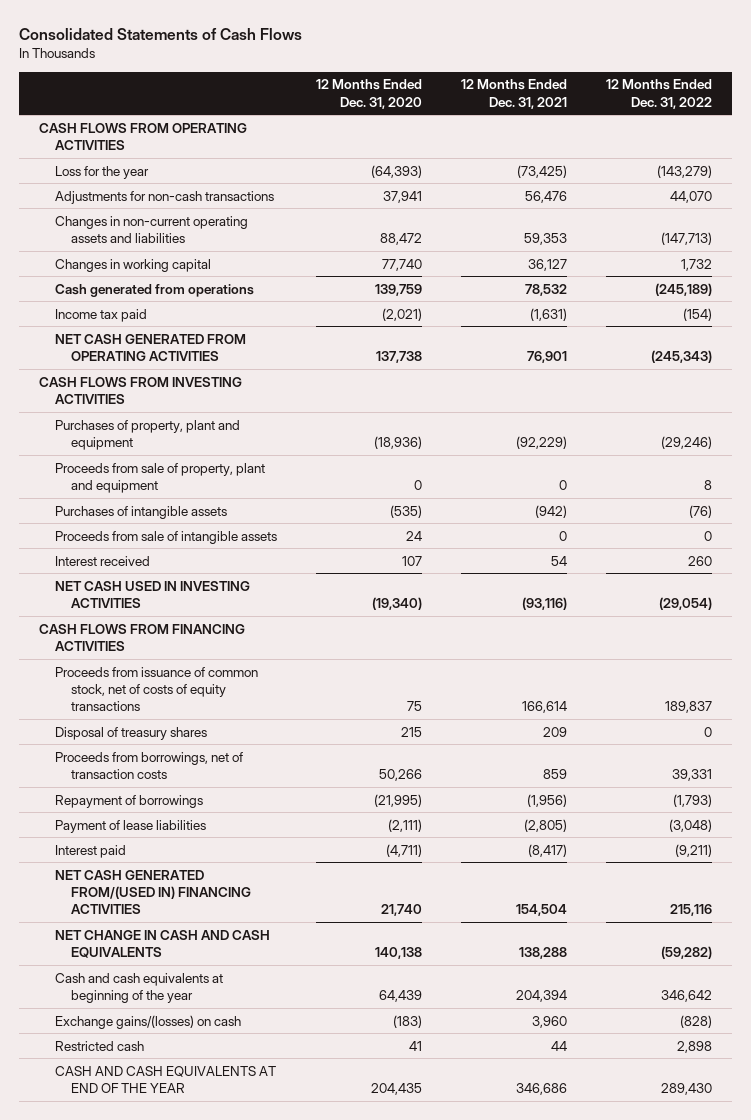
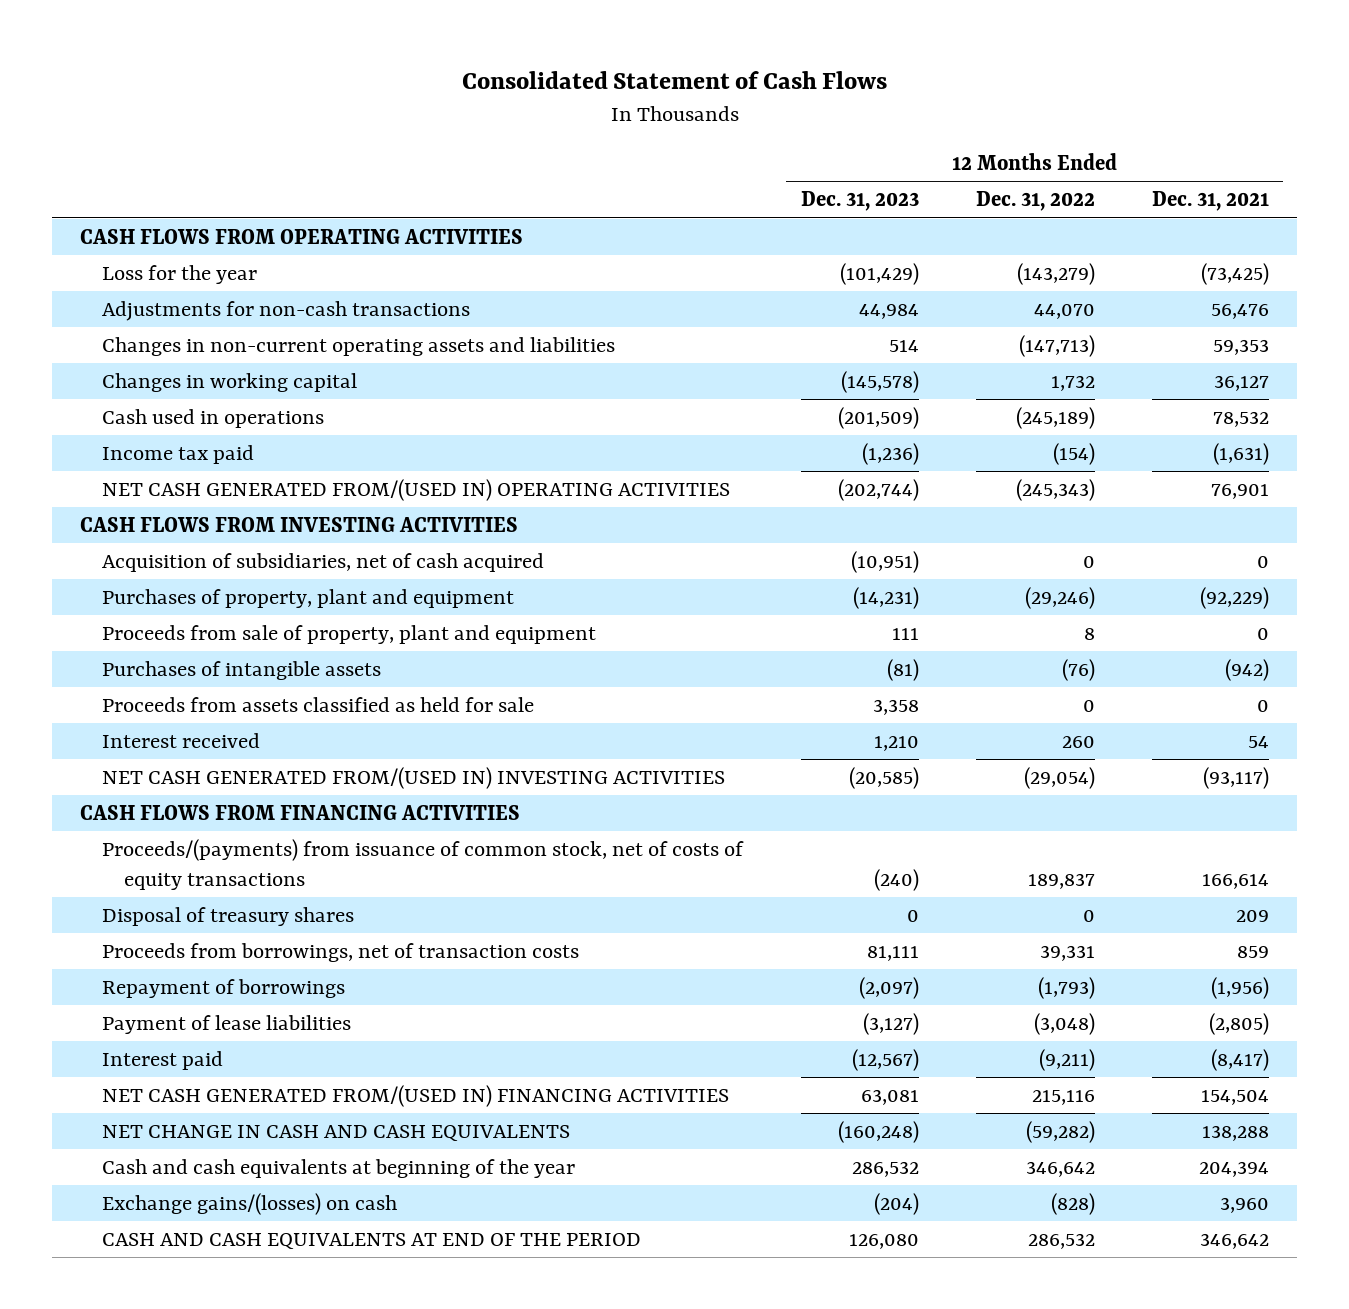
- Consolidated Statements of Cash Flows
+ Consolidated Statement of Cash Flows
- | 12 Months Ended Dec. 31, 2020 | 12 Months Ended Dec. 31, 2021 | 12 Months Ended Dec. 31, 2022
+ | 12 Months Ended Dec. 31, 2023 | 12 Months Ended Dec. 31, 2022 | 12 Months Ended Dec. 31, 2021
- Cash generated from operations | 139,759 | 78,532 | (245,189)
+ Cash used in operations | (201,509) | (245,189) | 78,532
- NET CASH GENERATED FROM OPERATING ACTIVITIES | 137,738 | 76,901 | (245,343)
+ NET CASH GENERATED FROM/(USED IN) OPERATING ACTIVITIES | (202,744) | (245,343) | 76,901
+ Acquisition of subsidiaries, net of cash acquired | (10,951) | 0 | 0
- Proceeds from sale of intangible assets | 24 | 0 | 0
+ Proceeds from assets classified as held for sale | 3,358 | 0 | 0
- NET CASH USED IN INVESTING ACTIVITIES | (19,340) | (93,116) | (29,054)
+ NET CASH GENERATED FROM/(USED IN) INVESTING ACTIVITIES | (20,585) | (29,054) | (93,117)
- Proceeds from issuance of common stock, net of costs of equity transactions | 75 | 166,614 | 189,837
+ Proceeds/(payments) from issuance of common stock, net of costs of equity transactions | (240) | 189,837 | 166,614
- Restricted cash | 41 | 44 | 2,898
- CASH AND CASH EQUIVALENTS AT END OF THE YEAR | 204,435 | 346,686 | 289,430
+ CASH AND CASH EQUIVALENTS AT END OF THE PERIOD | 126,080 | 286,532 | 346,642

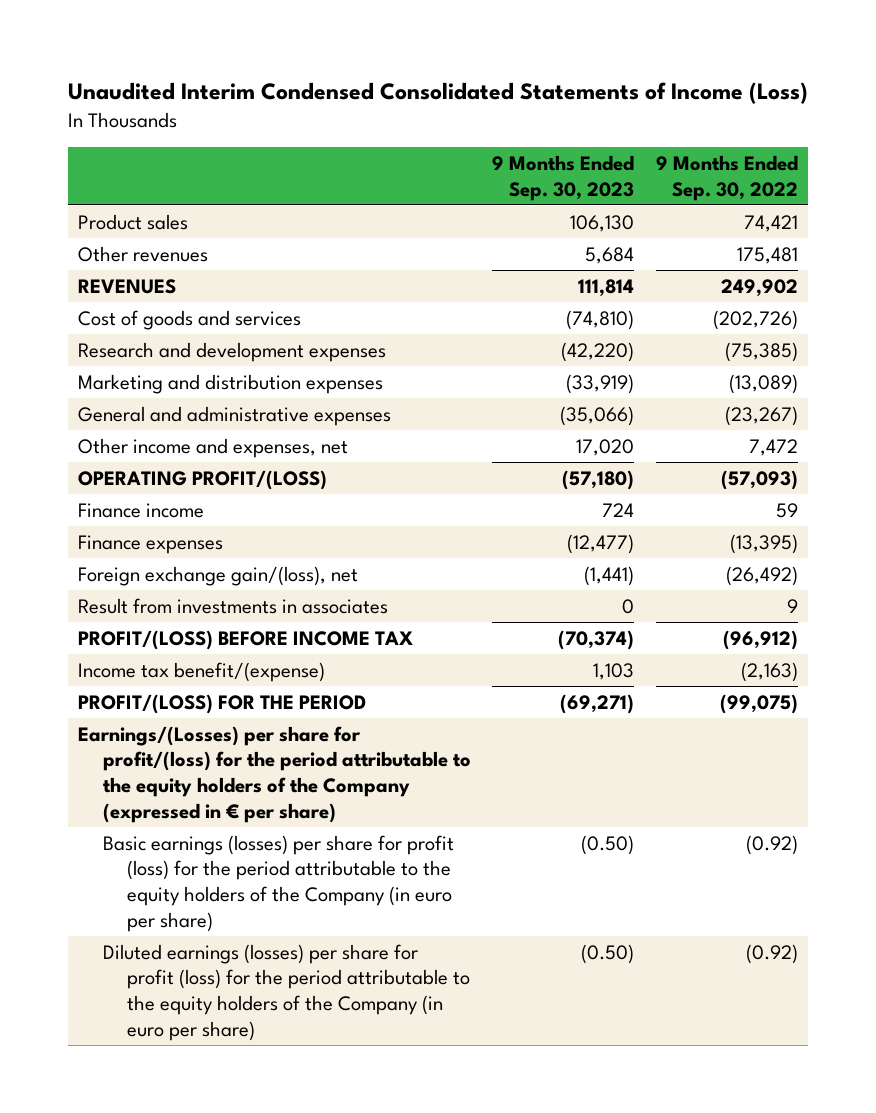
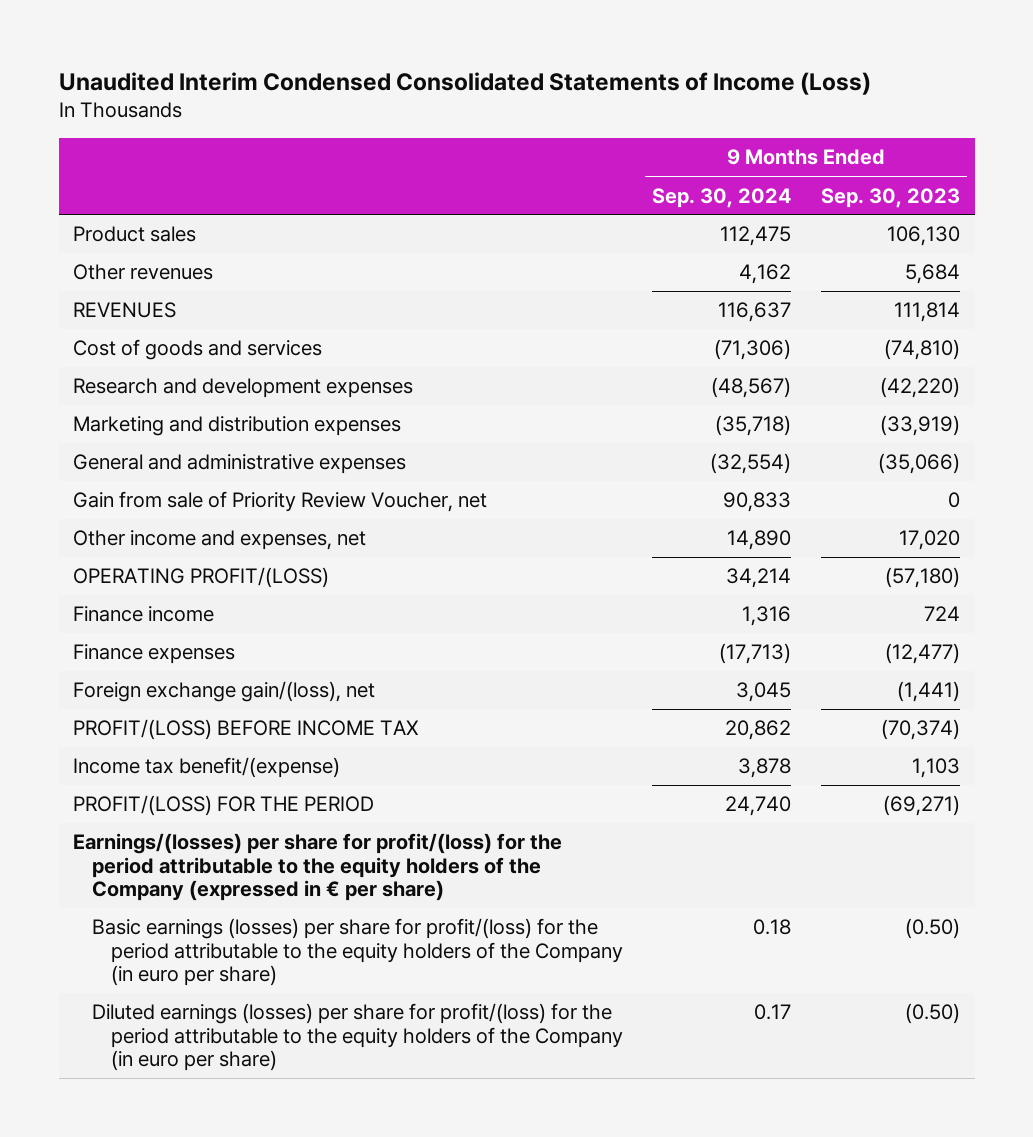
- | 9 Months Ended Sep. 30, 2023 | 9 Months Ended Sep. 30, 2022
+ | 9 Months Ended Sep. 30, 2024 | 9 Months Ended Sep. 30, 2023
+ Gain from sale of Priority Review Voucher, net | 90,833 | 0
- Result from investments in associates | 0 | 9
- Earnings/(Losses) per share for profit/(loss) for the period attributable to the equity holders of the Company (expressed in € per share)
- Basic earnings (losses) per share for profit (loss) for the period attributable to the equity holders of the Company (in euro per share) | (0.50) | (0.92)
- Diluted earnings (losses) per share for profit (loss) for the period attributable to the equity holders of the Company (in euro per share) | (0.50) | (0.92)
+ Earnings/(losses) per share for profit/(loss) for the period attributable to the equity holders of the Company (expressed in € per share)
+ Basic earnings (losses) per share for profit/(loss) for the period attributable to the equity holders of the Company (in euro per share) | 0.18 | (0.50)
+ Diluted earnings (losses) per share for profit/(loss) for the period attributable to the equity holders of the Company (in euro per share) | 0.17 | (0.50)

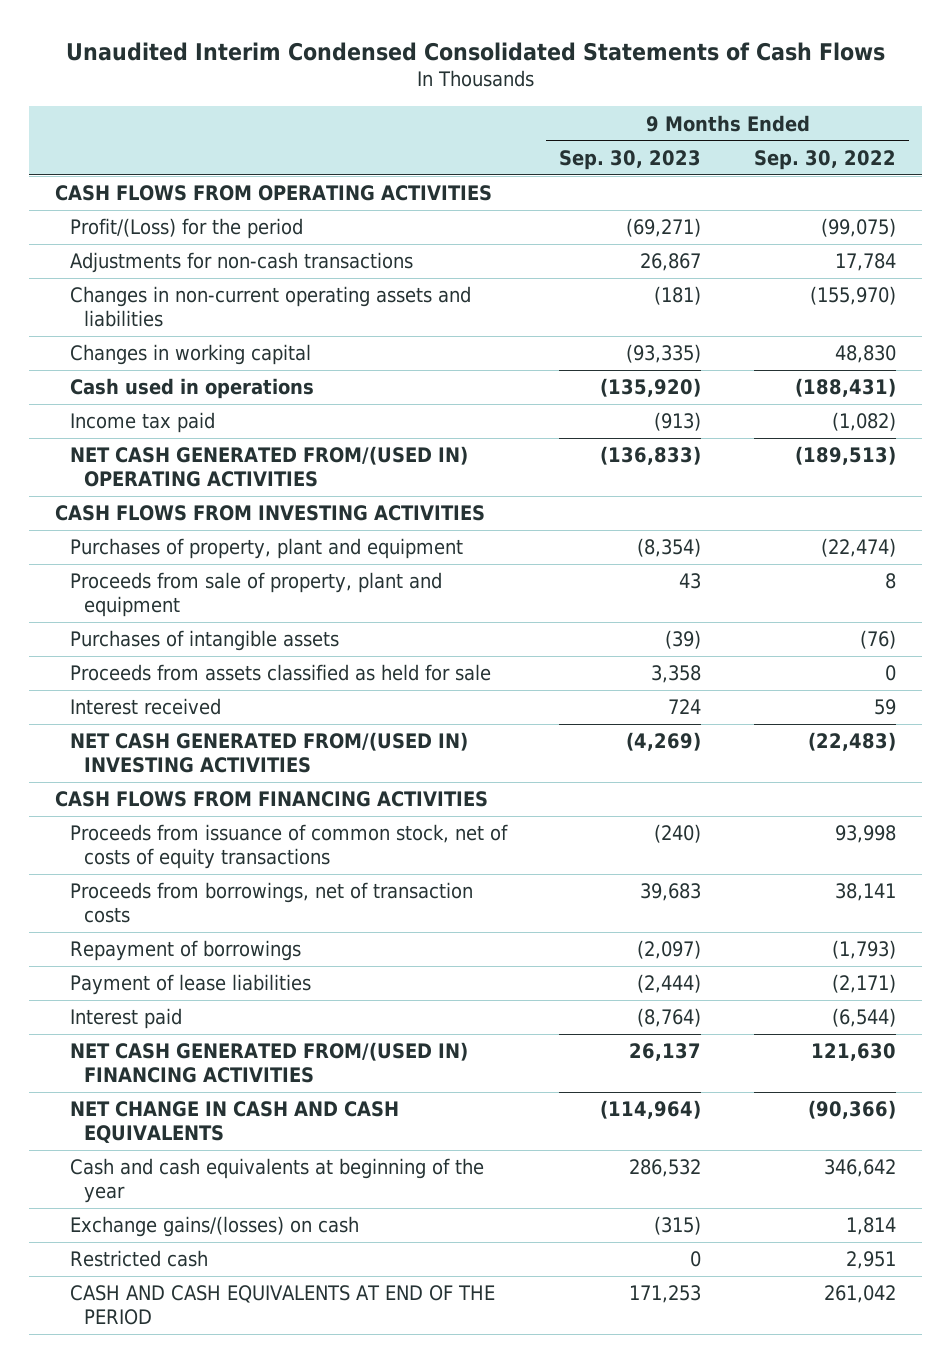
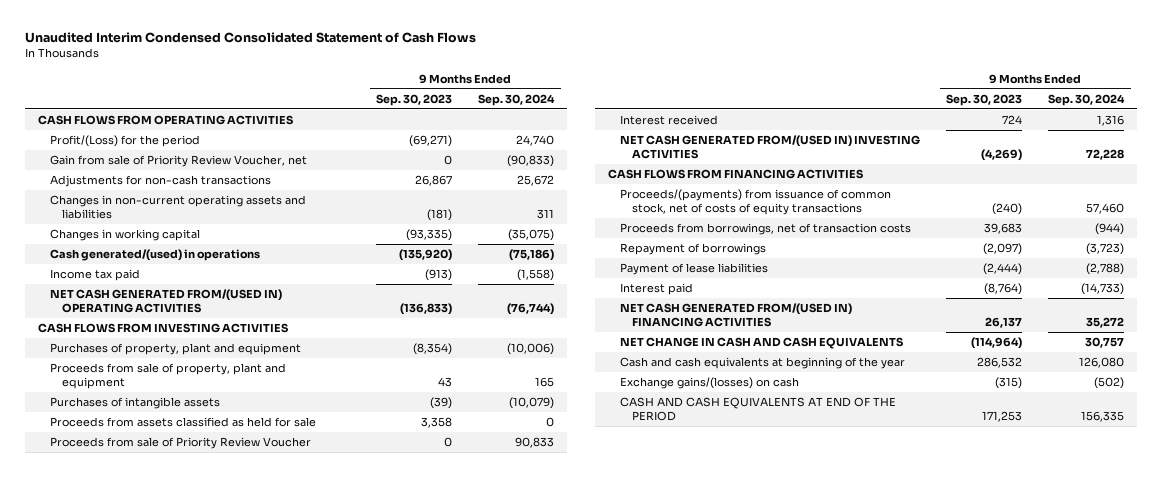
- Unaudited Interim Condensed Consolidated Statements of Cash Flows
+ Unaudited Interim Condensed Consolidated Statement of Cash Flows
- | 9 Months Ended Sep. 30, 2023 | 9 Months Ended Sep. 30, 2022
+ | 9 Months Ended Sep. 30, 2023 | 9 Months Ended Sep. 30, 2024
+ Gain from sale of Priority Review Voucher, net | 0 | (90,833)
- Cash used in operations | (135,920) | (188,431)
+ Cash generated/(used) in operations | (135,920) | (75,186)
+ Proceeds from sale of Priority Review Voucher | 0 | 90,833
- Proceeds from issuance of common stock, net of costs of equity transactions | (240) | 93,998
+ Proceeds/(payments) from issuance of common stock, net of costs of equity transactions | (240) | 57,460
- Restricted cash | 0 | 2,951

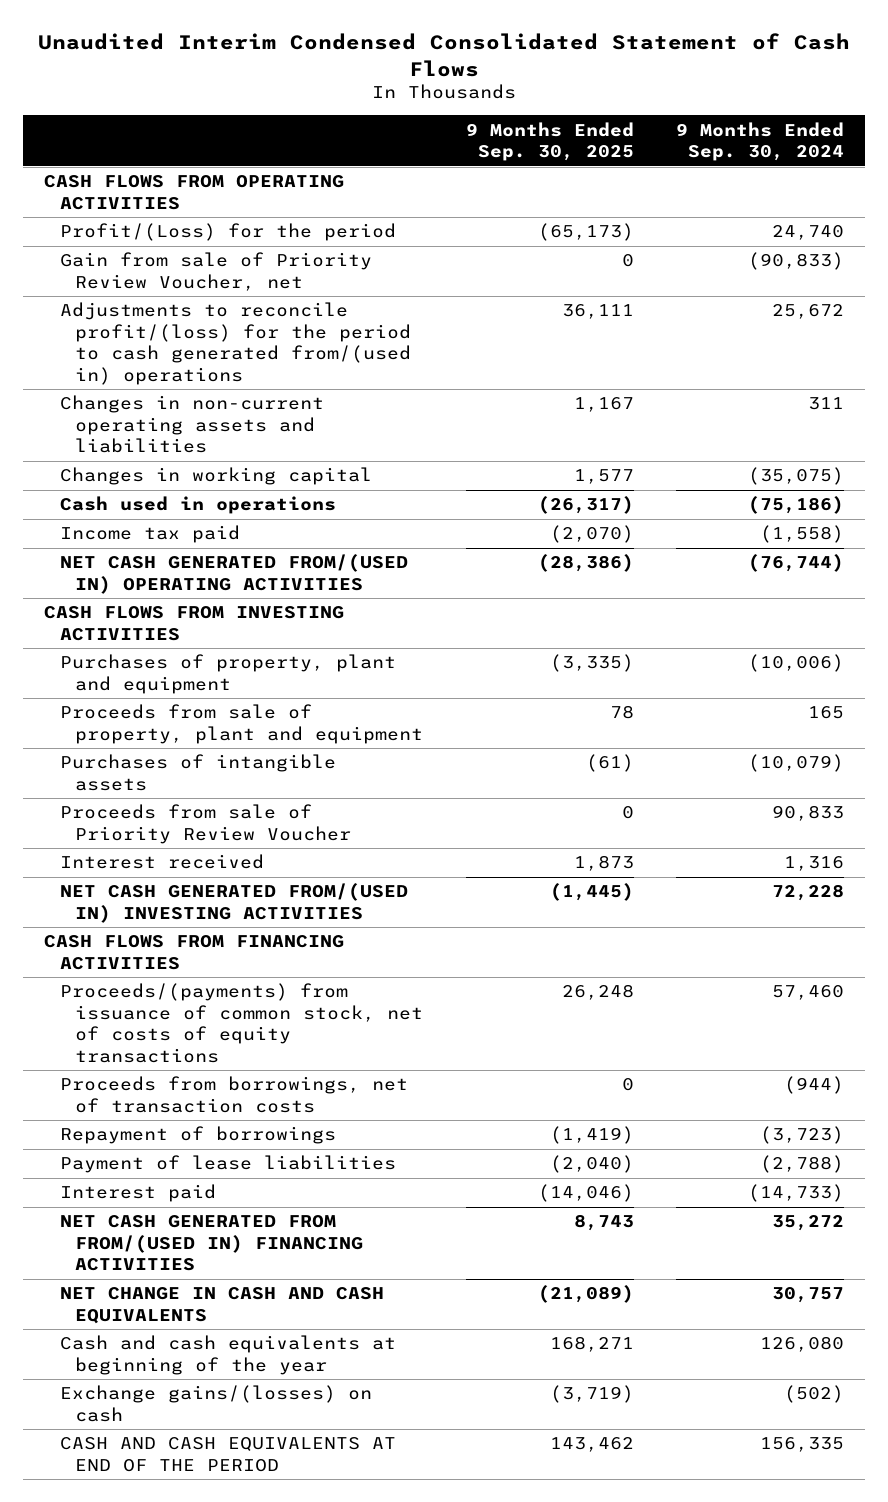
- | 9 Months Ended Sep. 30, 2023 | 9 Months Ended Sep. 30, 2024
+ | 9 Months Ended Sep. 30, 2025 | 9 Months Ended Sep. 30, 2024
- Adjustments for non-cash transactions | 26,867 | 25,672
+ Adjustments to reconcile profit/(loss) for the period to cash generated from/(used in) operations | 36,111 | 25,672
- Cash generated/(used) in operations | (135,920) | (75,186)
+ Cash used in operations | (26,317) | (75,186)
- Proceeds from assets classified as held for sale | 3,358 | 0
- NET CASH GENERATED FROM/(USED IN) FINANCING ACTIVITIES | 26,137 | 35,272
+ NET CASH GENERATED FROM FROM/(USED IN) FINANCING ACTIVITIES | 8,743 | 35,272

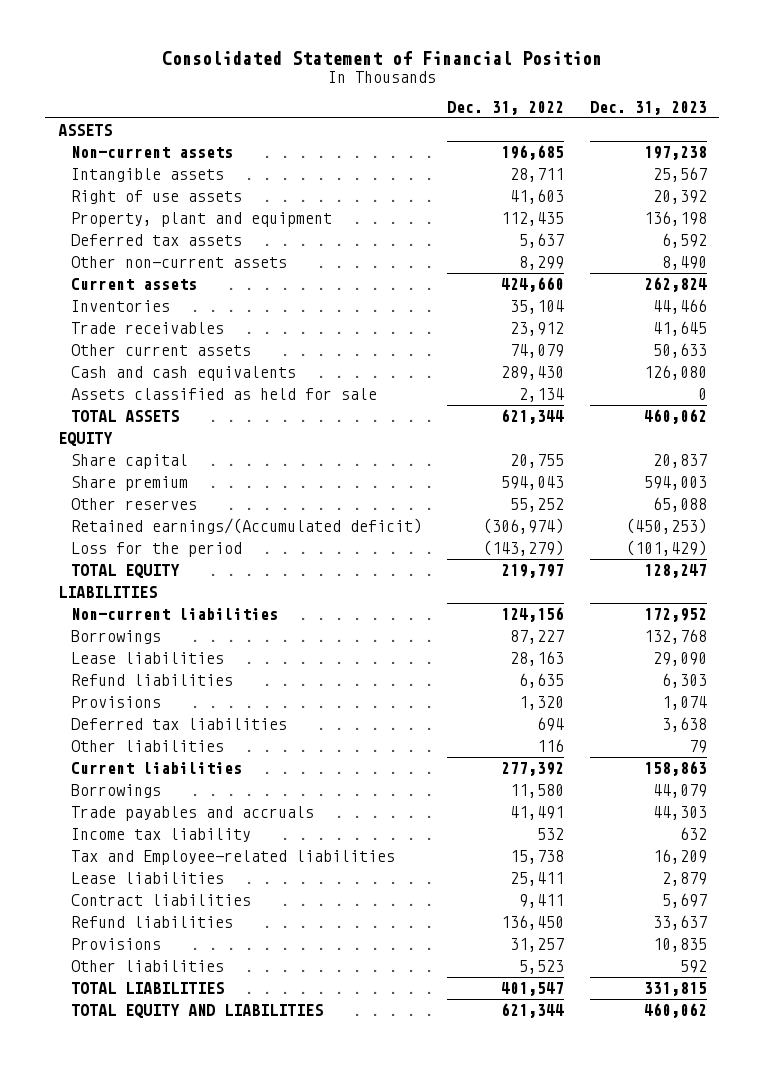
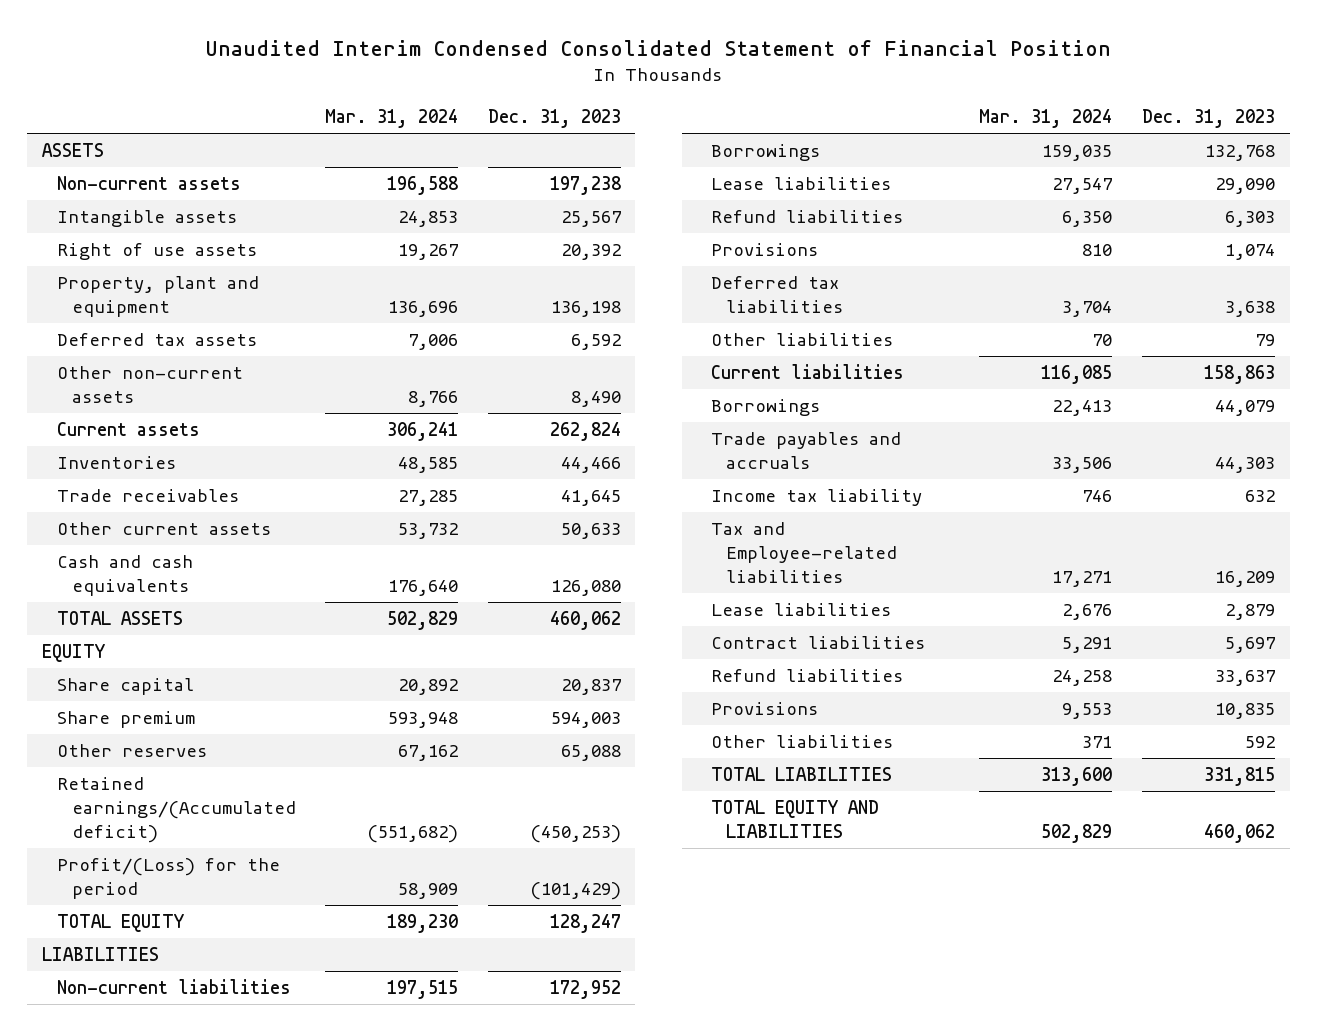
- Consolidated Statement of Financial Position
+ Unaudited Interim Condensed Consolidated Statement of Financial Position
- | Dec. 31, 2022 | Dec. 31, 2023
+ | Mar. 31, 2024 | Dec. 31, 2023
- Assets classified as held for sale | 2,134 | 0
- Loss for the period | (143,279) | (101,429)
+ Profit/(Loss) for the period | 58,909 | (101,429)

